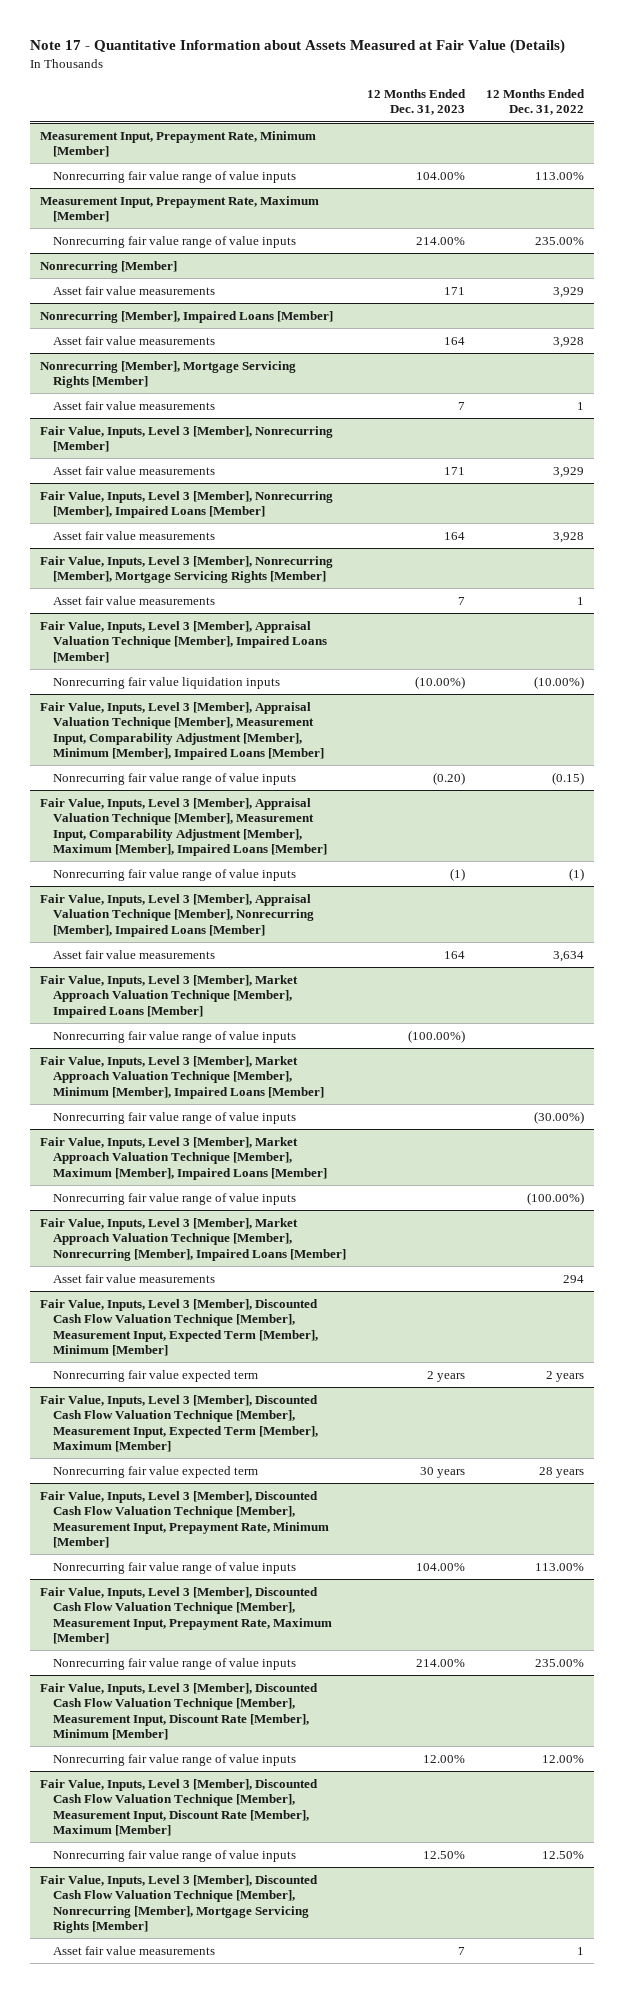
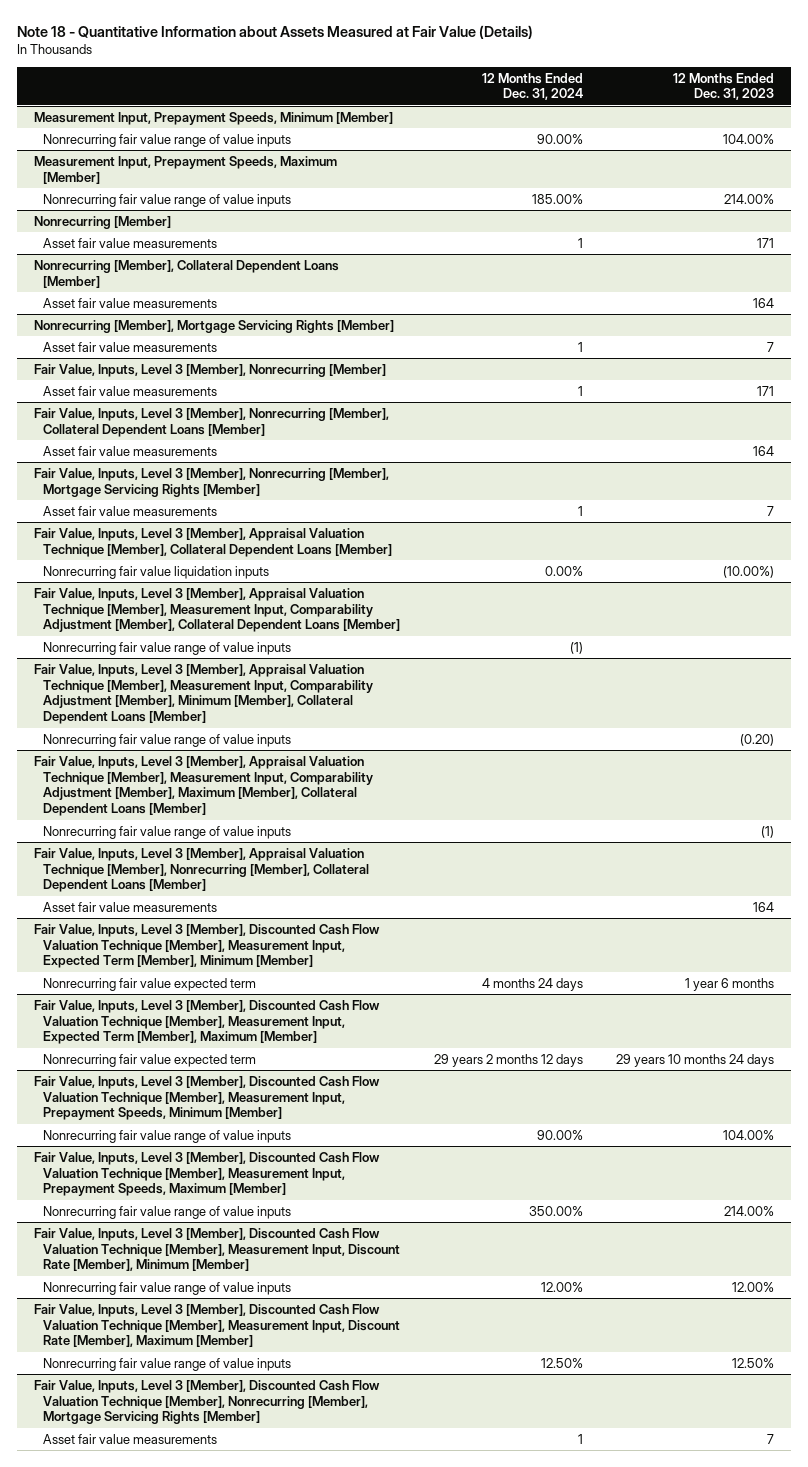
- Note 17 - Quantitative Information about Assets Measured at Fair Value (Details)
+ Note 18 - Quantitative Information about Assets Measured at Fair Value (Details)
- | 12 Months Ended Dec. 31, 2023 | 12 Months Ended Dec. 31, 2022
+ | 12 Months Ended Dec. 31, 2024 | 12 Months Ended Dec. 31, 2023
- Measurement Input, Prepayment Rate, Minimum [Member]
+ Measurement Input, Prepayment Speeds, Minimum [Member]
- Measurement Input, Prepayment Rate, Maximum [Member]
+ Measurement Input, Prepayment Speeds, Maximum [Member]
- Nonrecurring [Member], Impaired Loans [Member]
+ Nonrecurring [Member], Collateral Dependent Loans [Member]
- Fair Value, Inputs, Level 3 [Member], Nonrecurring [Member], Impaired Loans [Member]
+ Fair Value, Inputs, Level 3 [Member], Nonrecurring [Member], Collateral Dependent Loans [Member]
- Fair Value, Inputs, Level 3 [Member], Appraisal Valuation Technique [Member], Impaired Loans [Member]
+ Fair Value, Inputs, Level 3 [Member], Appraisal Valuation Technique [Member], Collateral Dependent Loans [Member]
- Fair Value, Inputs, Level 3 [Member], Appraisal Valuation Technique [Member], Measurement Input, Comparability Adjustment [Member], Minimum [Member], Impaired Loans [Member]
+ Fair Value, Inputs, Level 3 [Member], Appraisal Valuation Technique [Member], Measurement Input, Comparability Adjustment [Member], Collateral Dependent Loans [Member]
+ Nonrecurring fair value range of value inputs | (1) |
+ Fair Value, Inputs, Level 3 [Member], Appraisal Valuation Technique [Member], Measurement Input, Comparability Adjustment [Member], Minimum [Member], Collateral Dependent Loans [Member]
- Fair Value, Inputs, Level 3 [Member], Appraisal Valuation Technique [Member], Measurement Input, Comparability Adjustment [Member], Maximum [Member], Impaired Loans [Member]
+ Fair Value, Inputs, Level 3 [Member], Appraisal Valuation Technique [Member], Measurement Input, Comparability Adjustment [Member], Maximum [Member], Collateral Dependent Loans [Member]
- Fair Value, Inputs, Level 3 [Member], Appraisal Valuation Technique [Member], Nonrecurring [Member], Impaired Loans [Member]
+ Fair Value, Inputs, Level 3 [Member], Appraisal Valuation Technique [Member], Nonrecurring [Member], Collateral Dependent Loans [Member]
- Fair Value, Inputs, Level 3 [Member], Market Approach Valuation Technique [Member], Impaired Loans [Member]
- Nonrecurring fair value range of value inputs | (100.00%) |
- Fair Value, Inputs, Level 3 [Member], Market Approach Valuation Technique [Member], Minimum [Member], Impaired Loans [Member]
- Nonrecurring fair value range of value inputs | | (30.00%)
- Fair Value, Inputs, Level 3 [Member], Market Approach Valuation Technique [Member], Maximum [Member], Impaired Loans [Member]
- Nonrecurring fair value range of value inputs | | (100.00%)
- Fair Value, Inputs, Level 3 [Member], Market Approach Valuation Technique [Member], Nonrecurring [Member], Impaired Loans [Member]
- Asset fair value measurements | | 294
@ Fair Value, Inputs, Level 3 [Member], Discounted Cash Flow Valuation Technique [Member], Measurement Input, Expected Term [Member], Minimum [Member]
- Nonrecurring fair value expected term | 2 years | 2 years
+ Nonrecurring fair value expected term | 4 months 24 days | 1 year 6 months
@ Fair Value, Inputs, Level 3 [Member], Discounted Cash Flow Valuation Technique [Member], Measurement Input, Expected Term [Member], Maximum [Member]
- Nonrecurring fair value expected term | 30 years | 28 years
- Fair Value, Inputs, Level 3 [Member], Discounted Cash Flow Valuation Technique [Member], Measurement Input, Prepayment Rate, Minimum [Member]
@ Fair Value, Inputs, Level 3 [Member], Discounted Cash Flow Valuation Technique [Member], Measurement Input, Expected Term [Member], Maximum [Member]
+ Nonrecurring fair value expected term | 29 years 2 months 12 days | 29 years 10 months 24 days
+ Fair Value, Inputs, Level 3 [Member], Discounted Cash Flow Valuation Technique [Member], Measurement Input, Prepayment Speeds, Minimum [Member]
- Fair Value, Inputs, Level 3 [Member], Discounted Cash Flow Valuation Technique [Member], Measurement Input, Prepayment Rate, Maximum [Member]
+ Fair Value, Inputs, Level 3 [Member], Discounted Cash Flow Valuation Technique [Member], Measurement Input, Prepayment Speeds, Maximum [Member]

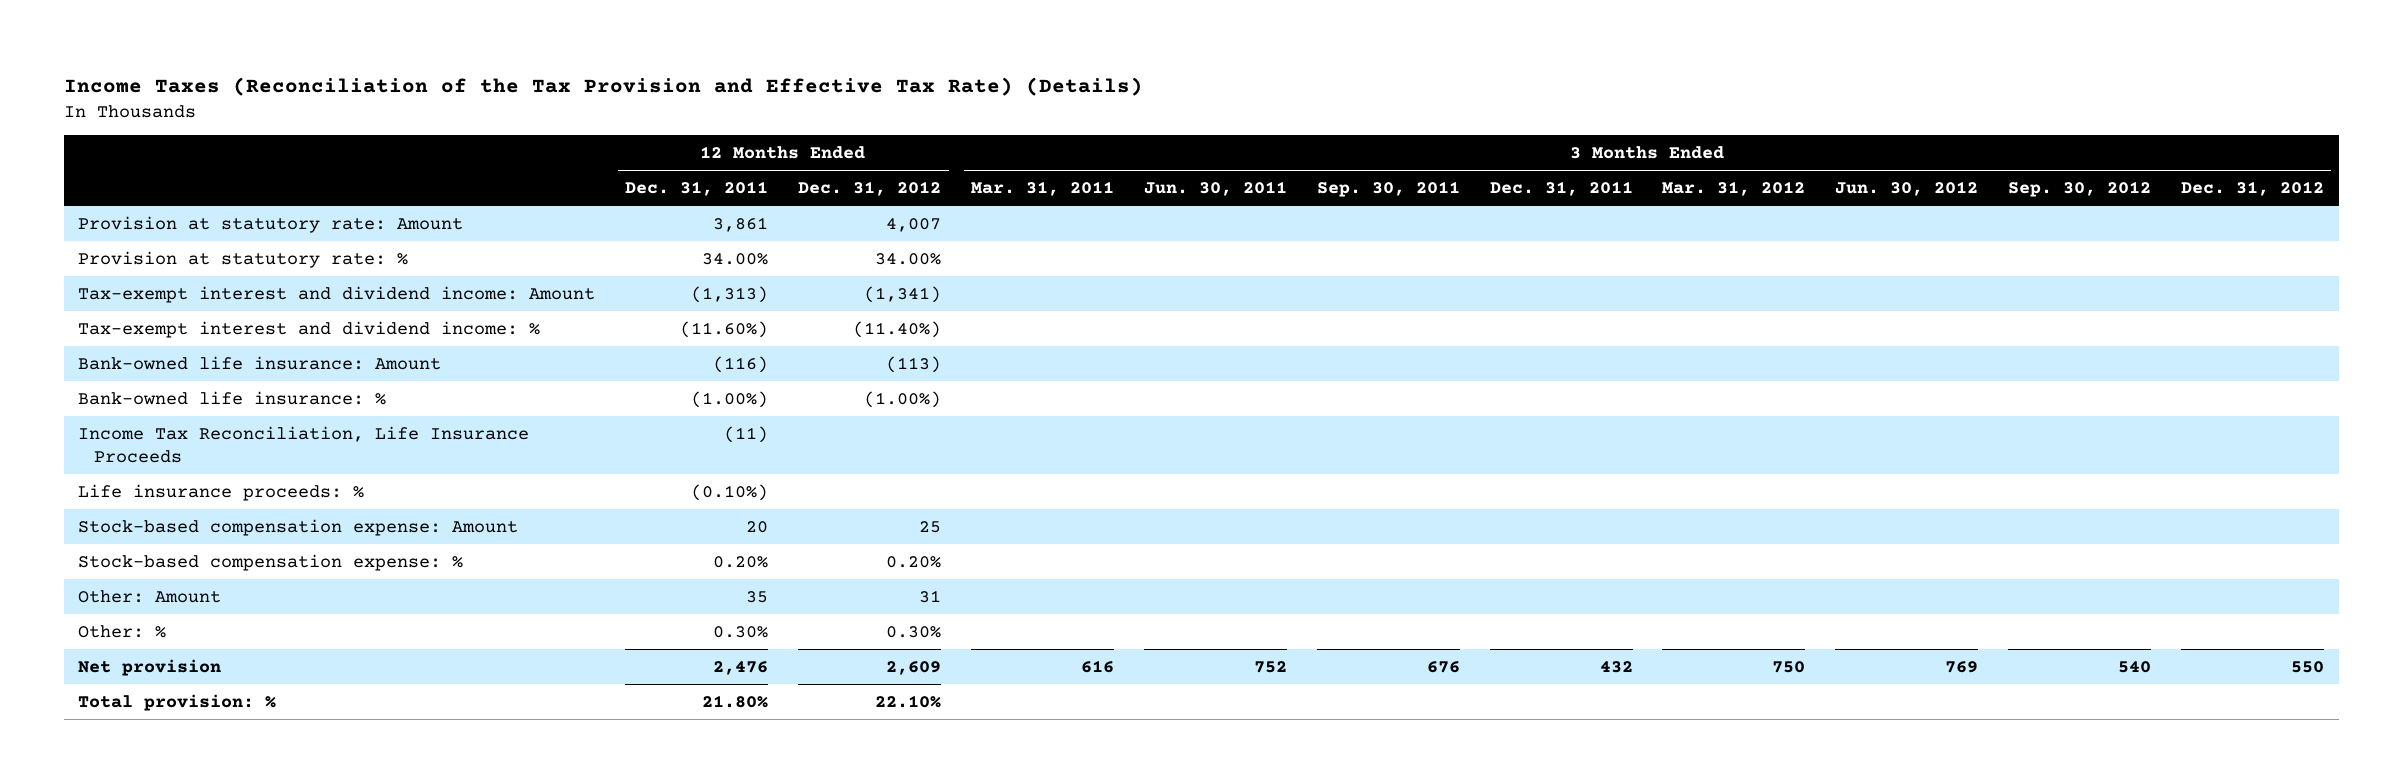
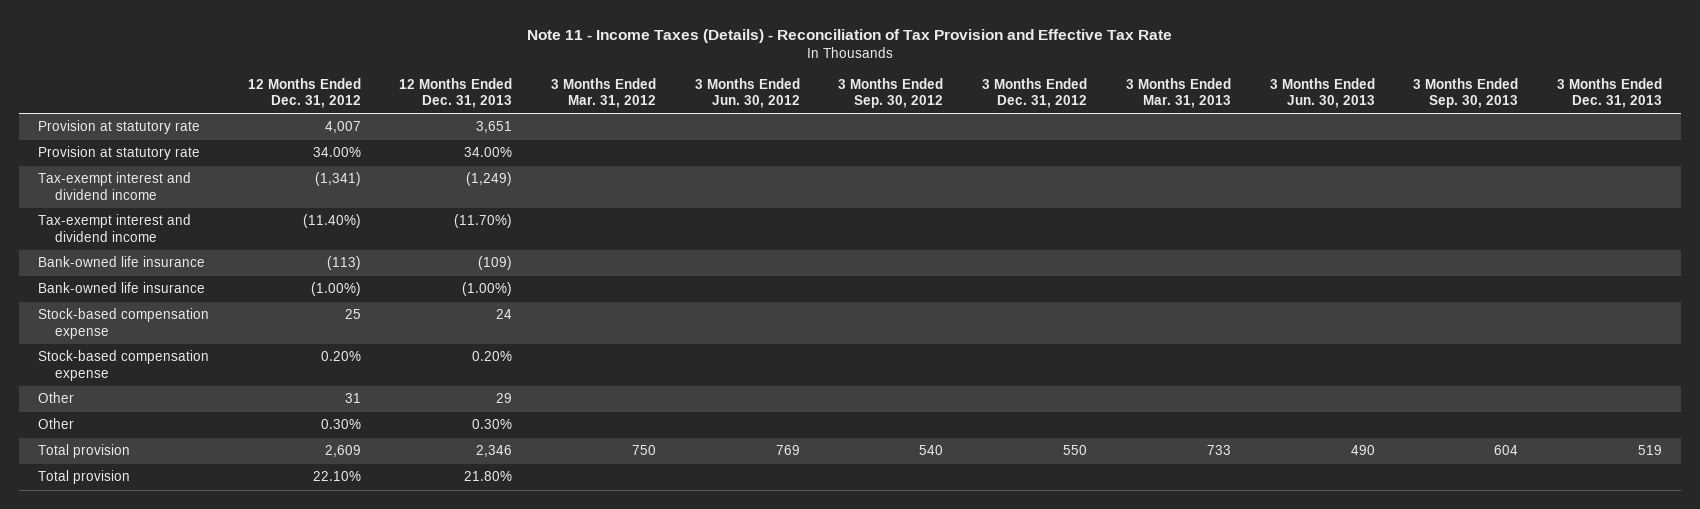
- Income Taxes (Reconciliation of the Tax Provision and Effective Tax Rate) (Details)
+ Note 11 - Income Taxes (Details) - Reconciliation of Tax Provision and Effective Tax Rate
- | 12 Months Ended Dec. 31, 2011 | 12 Months Ended Dec. 31, 2012 | 3 Months Ended Mar. 31, 2011 | 3 Months Ended Jun. 30, 2011 | 3 Months Ended Sep. 30, 2011 | 3 Months Ended Dec. 31, 2011 | 3 Months Ended Mar. 31, 2012 | 3 Months Ended Jun. 30, 2012 | 3 Months Ended Sep. 30, 2012 | 3 Months Ended Dec. 31, 2012
+ | 12 Months Ended Dec. 31, 2012 | 12 Months Ended Dec. 31, 2013 | 3 Months Ended Mar. 31, 2012 | 3 Months Ended Jun. 30, 2012 | 3 Months Ended Sep. 30, 2012 | 3 Months Ended Dec. 31, 2012 | 3 Months Ended Mar. 31, 2013 | 3 Months Ended Jun. 30, 2013 | 3 Months Ended Sep. 30, 2013 | 3 Months Ended Dec. 31, 2013
- Provision at statutory rate: Amount | 3,861 | 4,007 | | | | | | | |
- Provision at statutory rate: % | 34.00% | 34.00% | | | | | | | |
- Tax-exempt interest and dividend income: Amount | (1,313) | (1,341) | | | | | | | |
- Tax-exempt interest and dividend income: % | (11.60%) | (11.40%) | | | | | | | |
- Bank-owned life insurance: Amount | (116) | (113) | | | | | | | |
- Bank-owned life insurance: % | (1.00%) | (1.00%) | | | | | | | |
- Income Tax Reconciliation, Life Insurance Proceeds | (11) | | | | | | | | |
- Life insurance proceeds: % | (0.10%) | | | | | | | | |
- Stock-based compensation expense: Amount | 20 | 25 | | | | | | | |
- Stock-based compensation expense: % | 0.20% | 0.20% | | | | | | | |
- Other: Amount | 35 | 31 | | | | | | | |
- Other: % | 0.30% | 0.30% | | | | | | | |
- Net provision | 2,476 | 2,609 | 616 | 752 | 676 | 432 | 750 | 769 | 540 | 550
- Total provision: % | 21.80% | 22.10% | | | | | | | |
+ Provision at statutory rate | 4,007 | 3,651 | | | | | | | |
+ Provision at statutory rate | 34.00% | 34.00% | | | | | | | |
+ Tax-exempt interest and dividend income | (1,341) | (1,249) | | | | | | | |
+ Tax-exempt interest and dividend income | (11.40%) | (11.70%) | | | | | | | |
+ Bank-owned life insurance | (113) | (109) | | | | | | | |
+ Bank-owned life insurance | (1.00%) | (1.00%) | | | | | | | |
+ Stock-based compensation expense | 25 | 24 | | | | | | | |
+ Stock-based compensation expense | 0.20% | 0.20% | | | | | | | |
+ Other | 31 | 29 | | | | | | | |
+ Other | 0.30% | 0.30% | | | | | | | |
+ Total provision | 2,609 | 2,346 | 750 | 769 | 540 | 550 | 733 | 490 | 604 | 519
+ Total provision | 22.10% | 21.80% | | | | | | | |

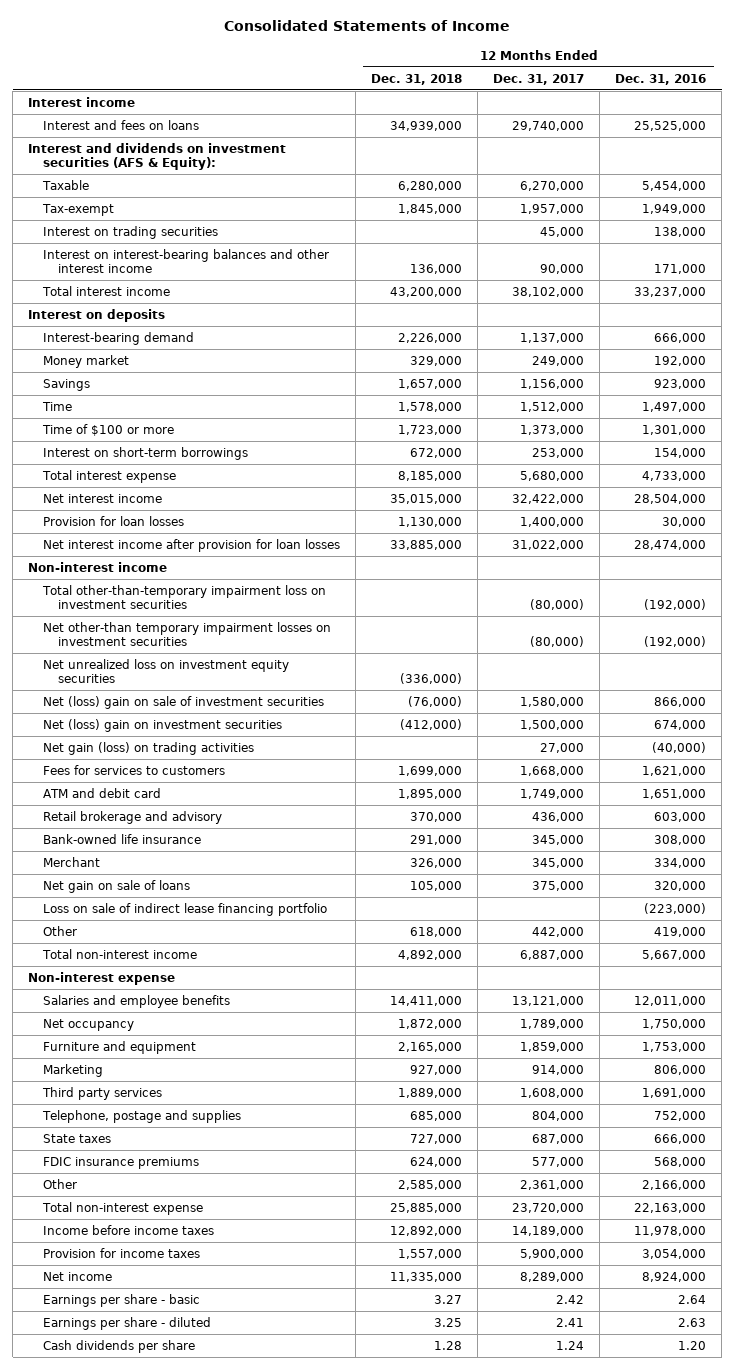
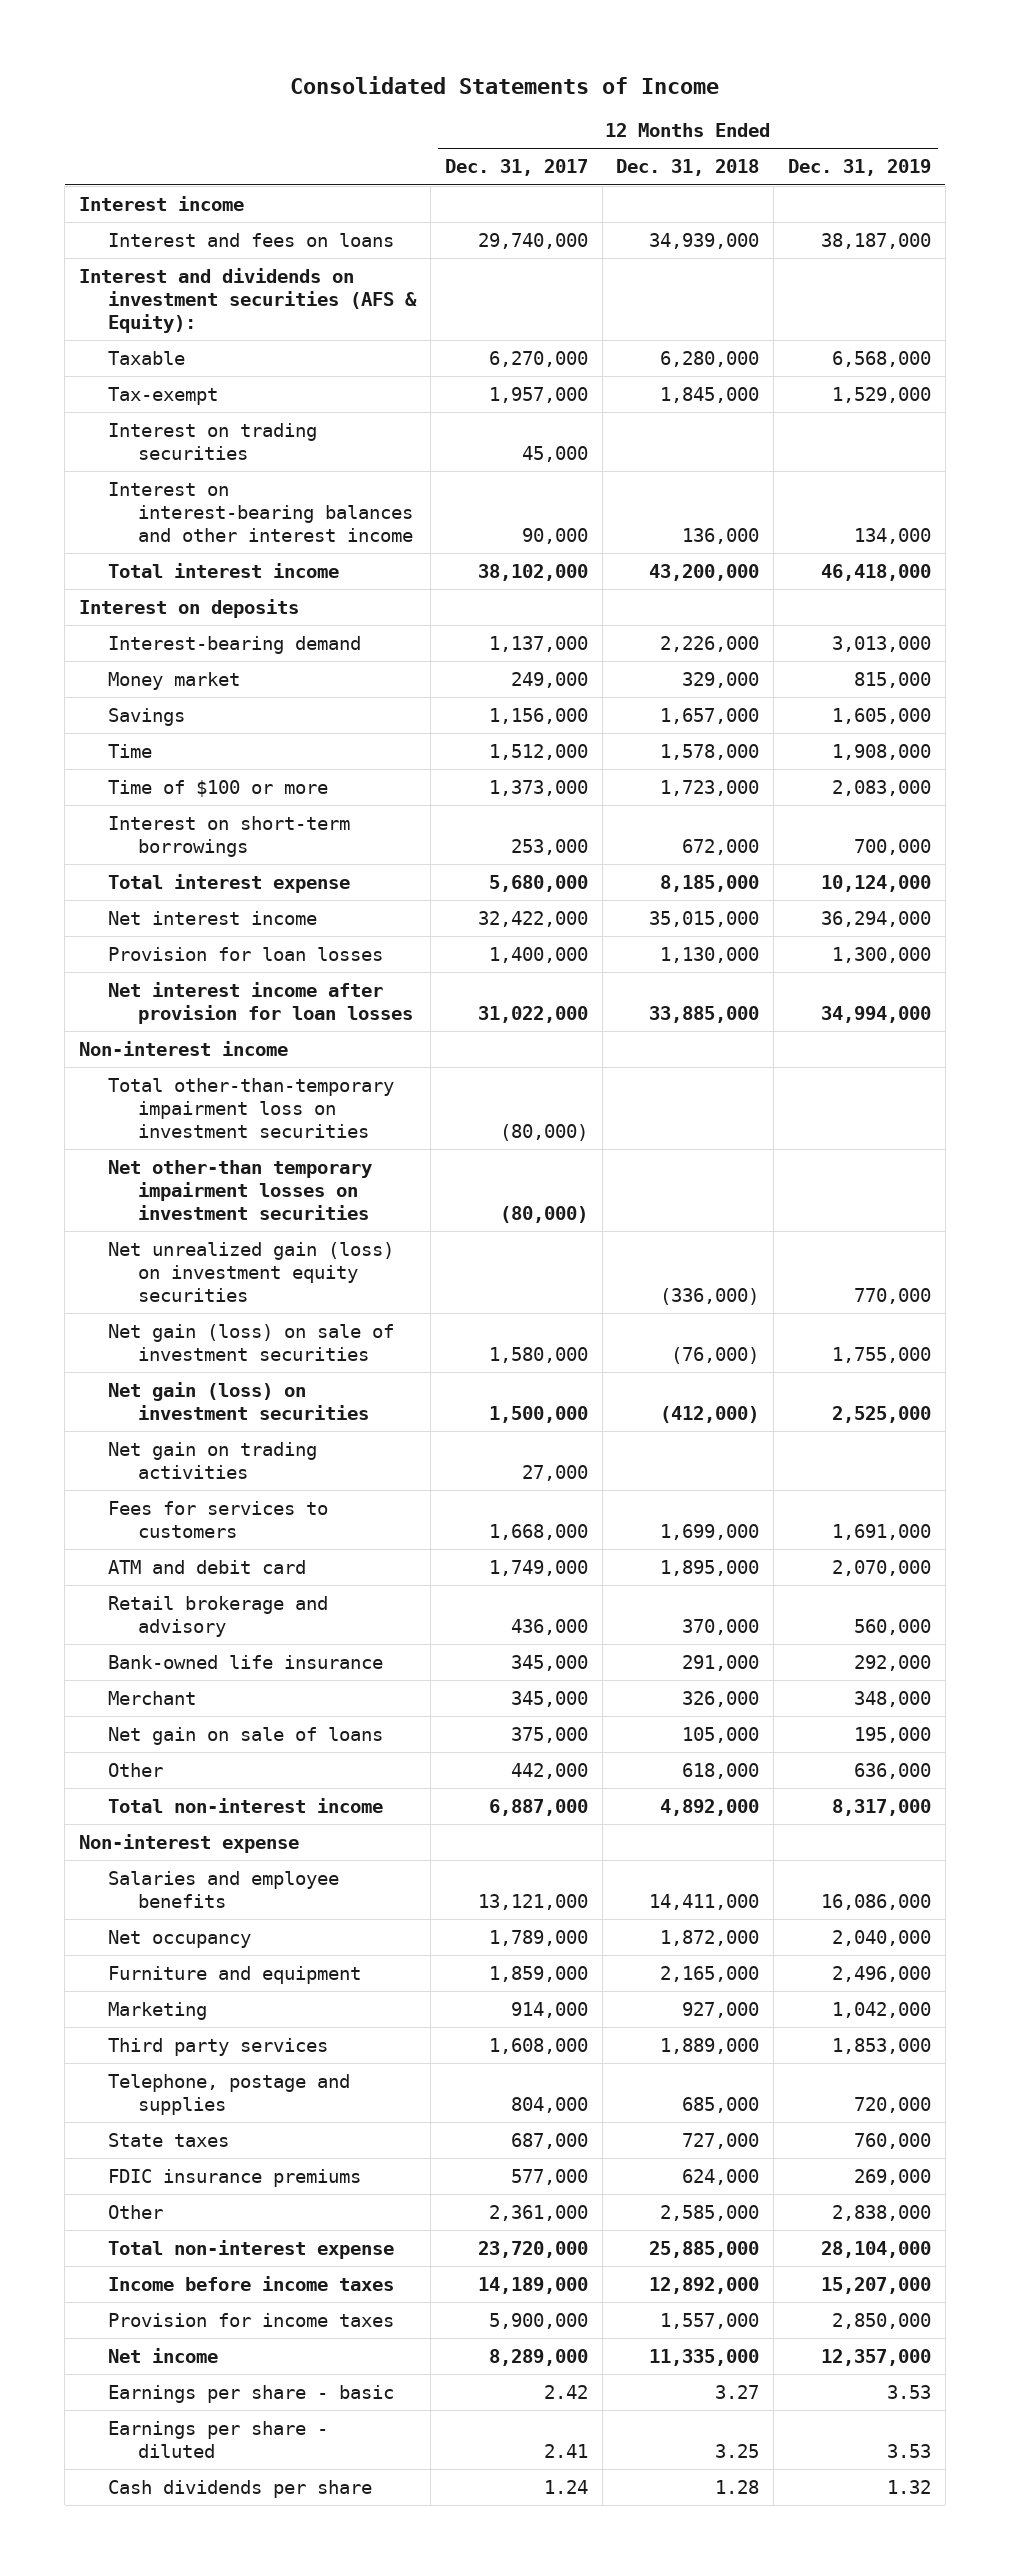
- | 12 Months Ended Dec. 31, 2018 | 12 Months Ended Dec. 31, 2017 | 12 Months Ended Dec. 31, 2016
+ | 12 Months Ended Dec. 31, 2017 | 12 Months Ended Dec. 31, 2018 | 12 Months Ended Dec. 31, 2019
- Net unrealized loss on investment equity securities | (336,000) | |
- Net (loss) gain on sale of investment securities | (76,000) | 1,580,000 | 866,000
- Net (loss) gain on investment securities | (412,000) | 1,500,000 | 674,000
- Net gain (loss) on trading activities | | 27,000 | (40,000)
+ Net unrealized gain (loss) on investment equity securities | | (336,000) | 770,000
+ Net gain (loss) on sale of investment securities | 1,580,000 | (76,000) | 1,755,000
+ Net gain (loss) on investment securities | 1,500,000 | (412,000) | 2,525,000
+ Net gain on trading activities | 27,000 | |
- Loss on sale of indirect lease financing portfolio | | | (223,000)

